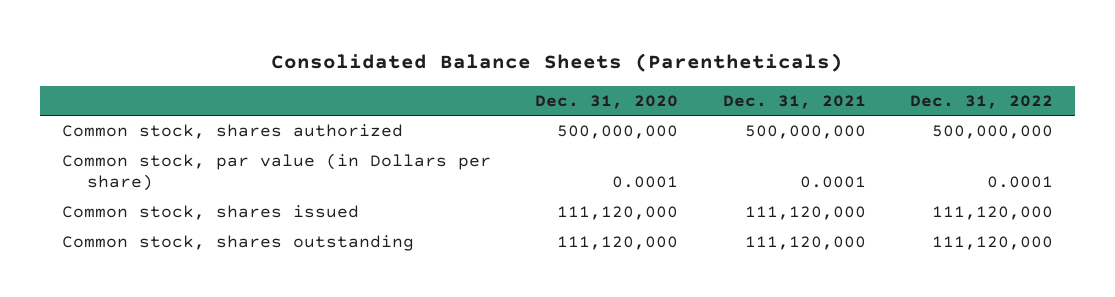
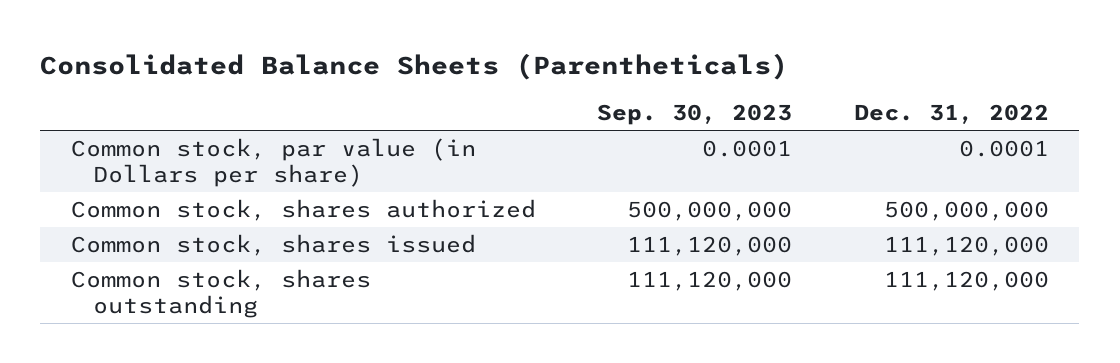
- | Dec. 31, 2020 | Dec. 31, 2021 | Dec. 31, 2022
+ | Sep. 30, 2023 | Dec. 31, 2022
moved down: Common stock, shares authorized | 500,000,000 | 500,000,000

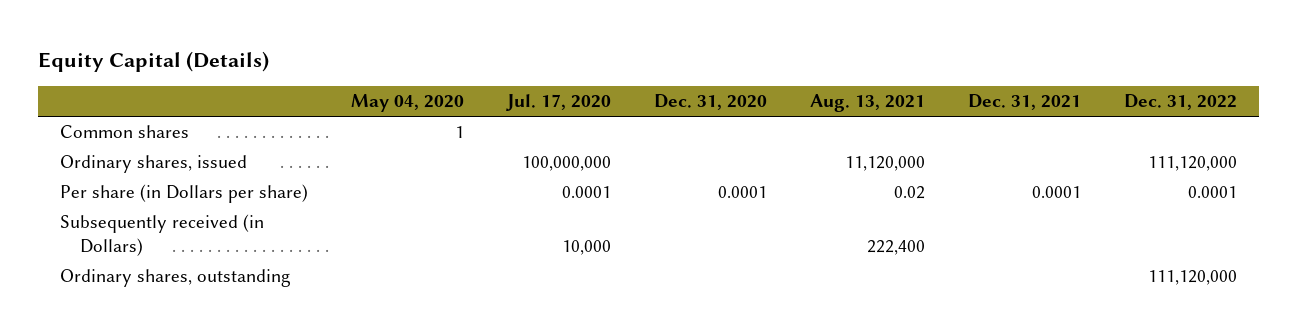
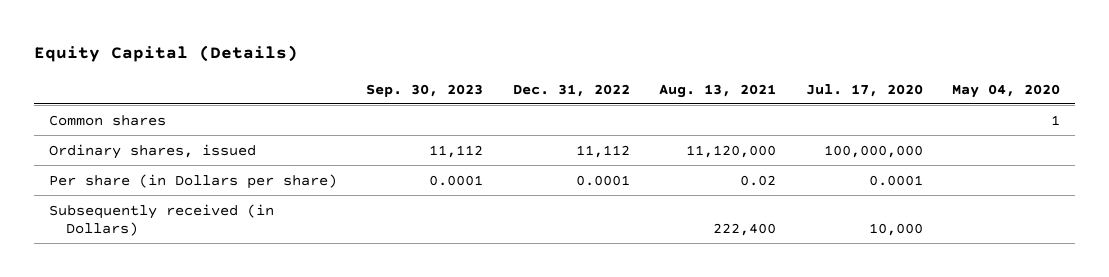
- | May 04, 2020 | Jul. 17, 2020 | Dec. 31, 2020 | Aug. 13, 2021 | Dec. 31, 2021 | Dec. 31, 2022
+ | Sep. 30, 2023 | Dec. 31, 2022 | Aug. 13, 2021 | Jul. 17, 2020 | May 04, 2020
- Ordinary shares, issued | | 100,000,000 | | 11,120,000 | | 111,120,000
+ Ordinary shares, issued | 11,112 | 11,112 | 11,120,000 | 100,000,000 |
- Ordinary shares, outstanding | | | | | | 111,120,000

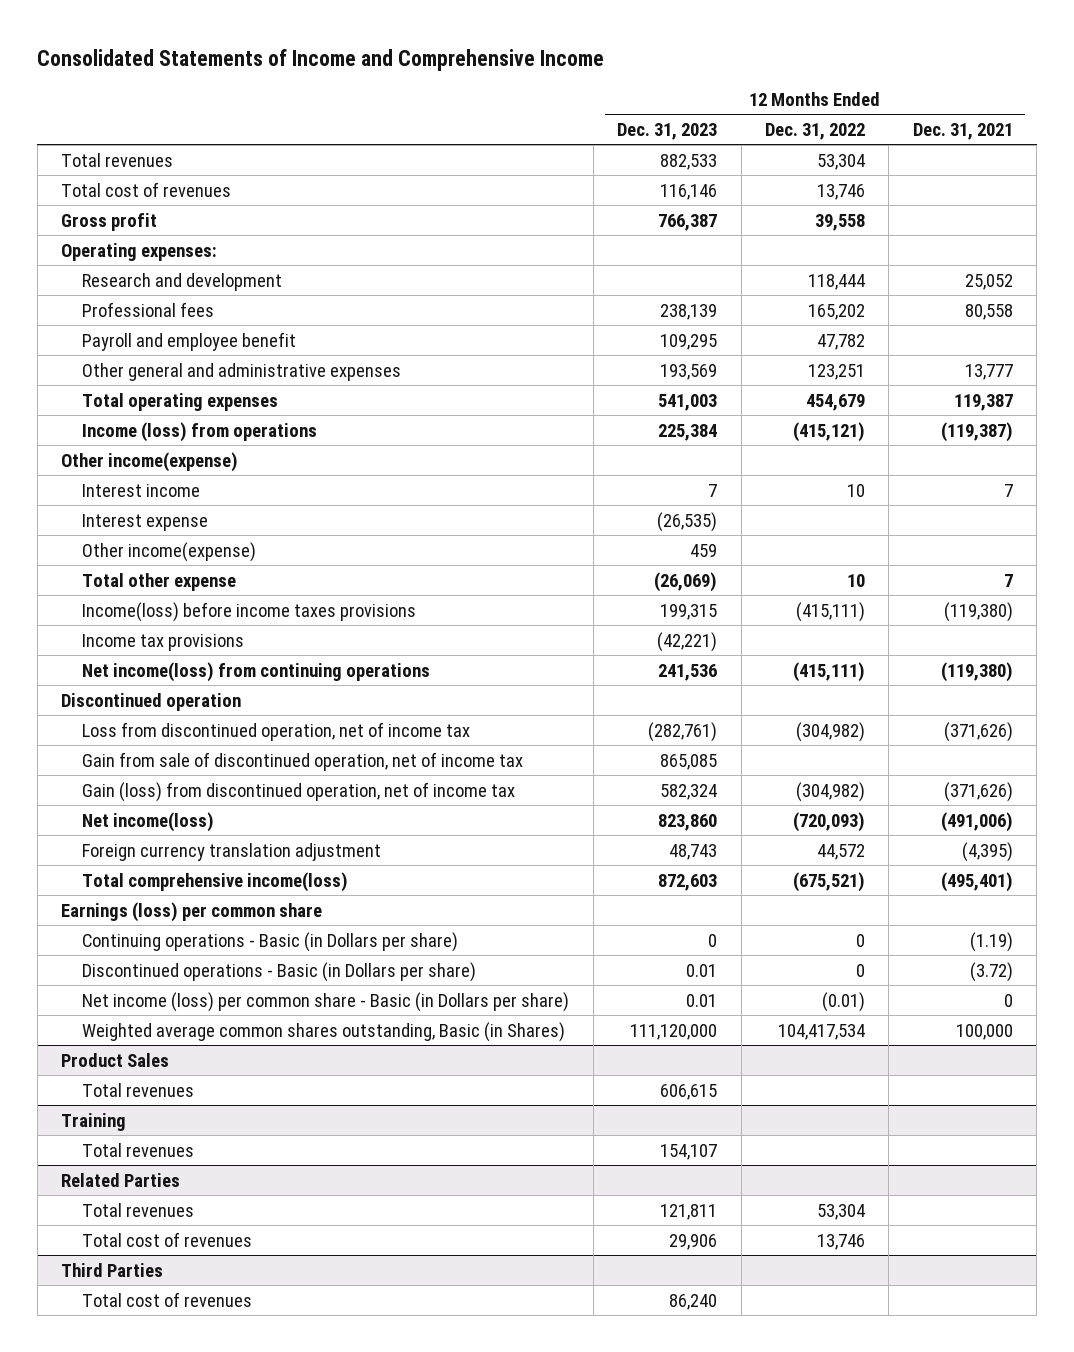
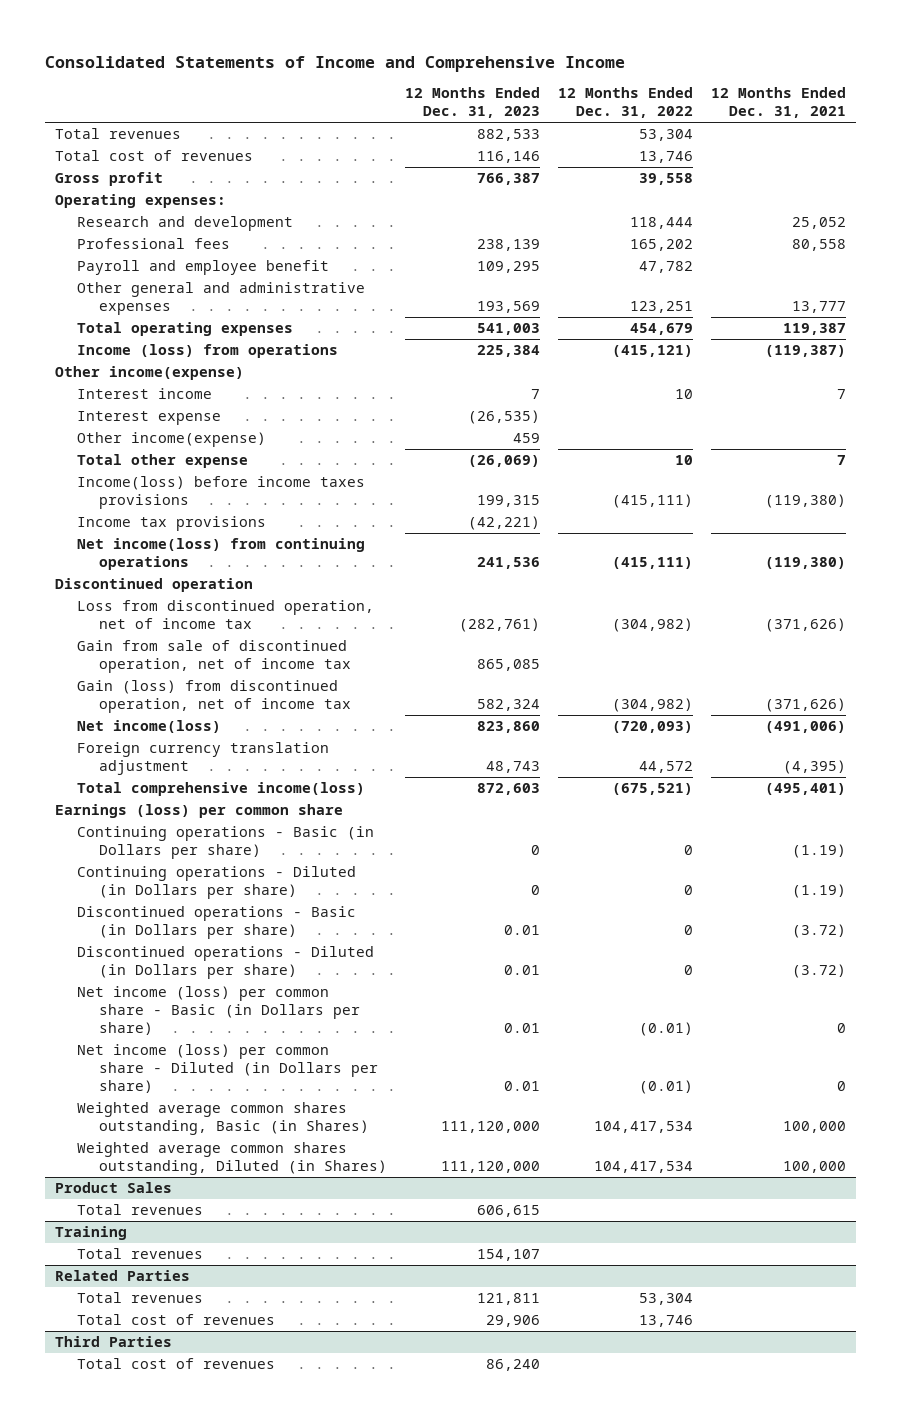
+ Continuing operations - Diluted (in Dollars per share) | 0 | 0 | (1.19)
+ Discontinued operations - Diluted (in Dollars per share) | 0.01 | 0 | (3.72)
+ Net income (loss) per common share - Diluted (in Dollars per share) | 0.01 | (0.01) | 0
+ Weighted average common shares outstanding, Diluted (in Shares) | 111,120,000 | 104,417,534 | 100,000

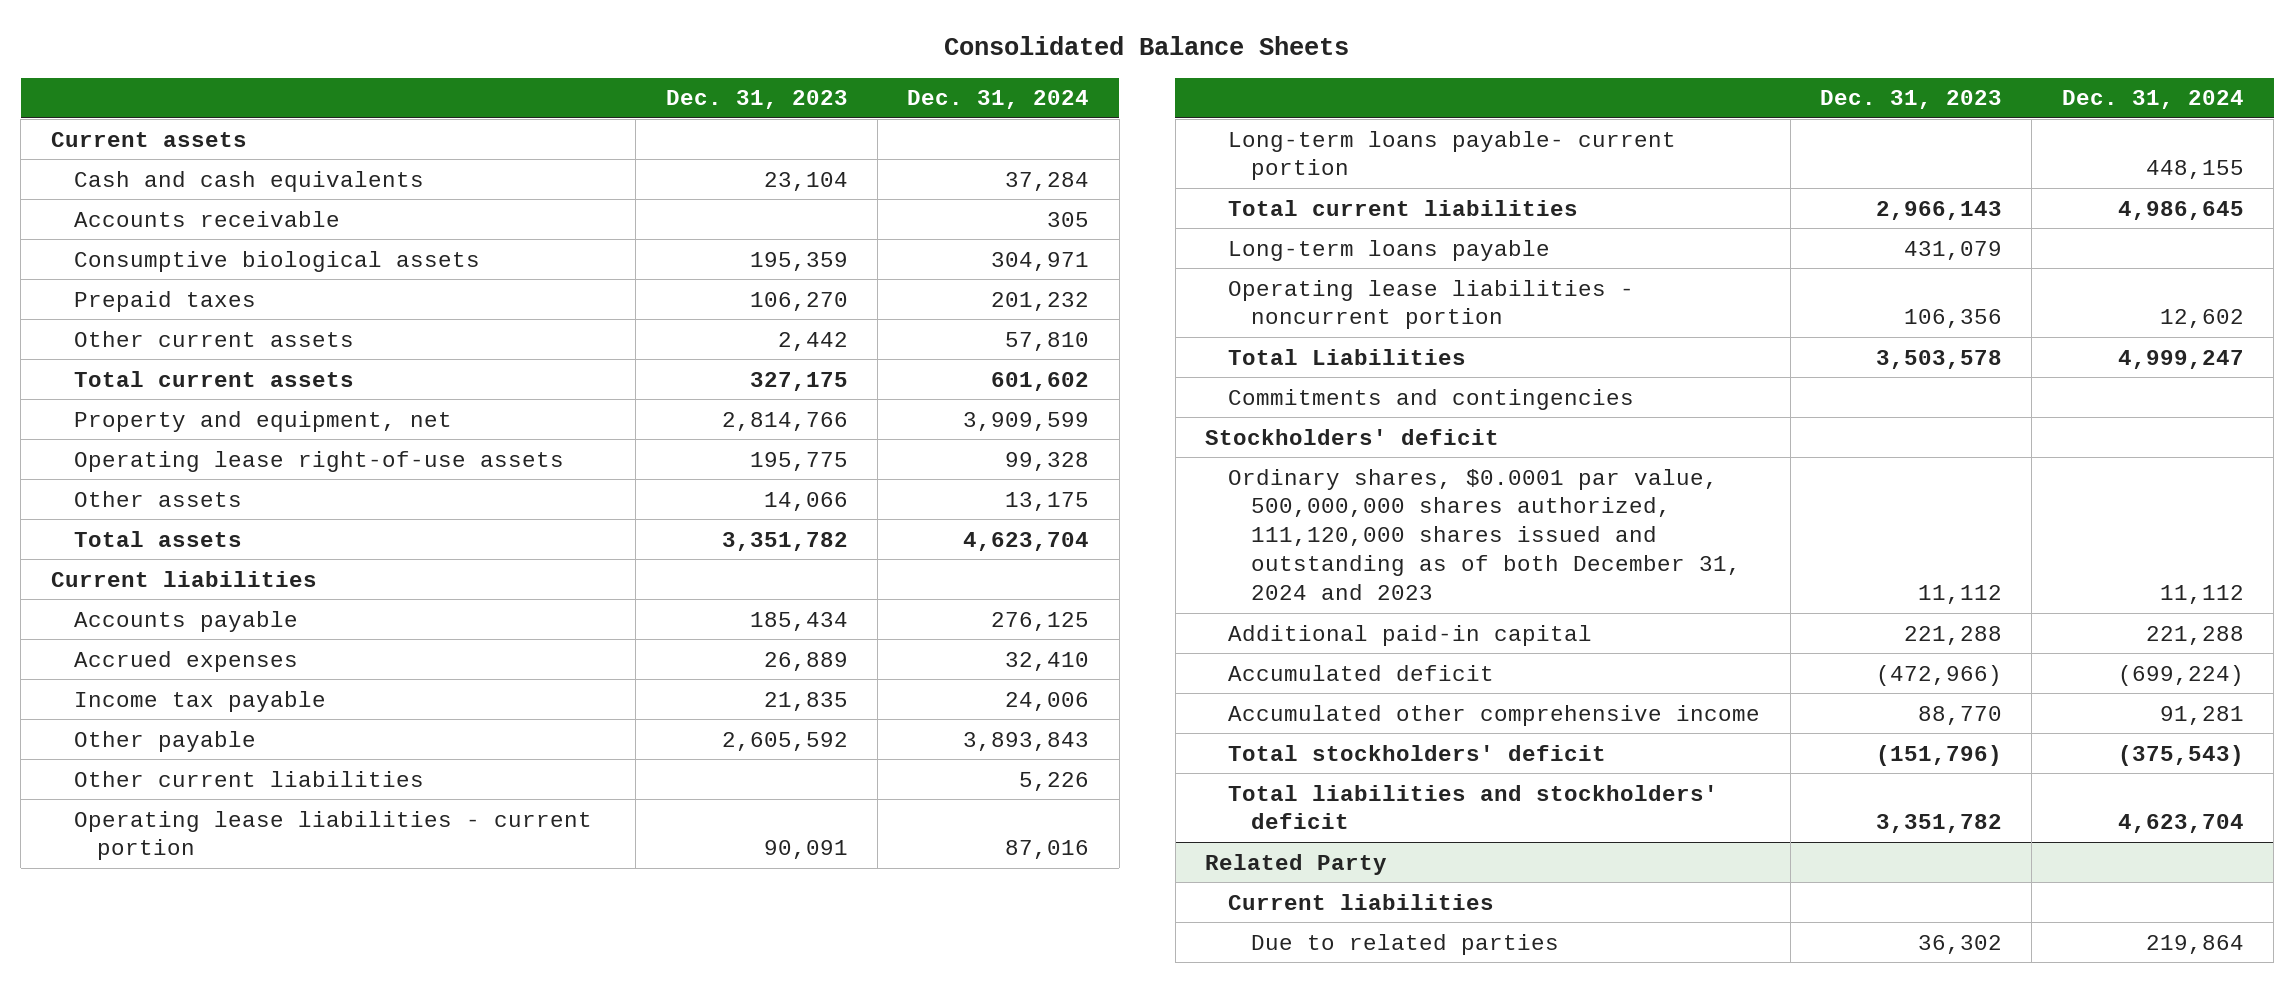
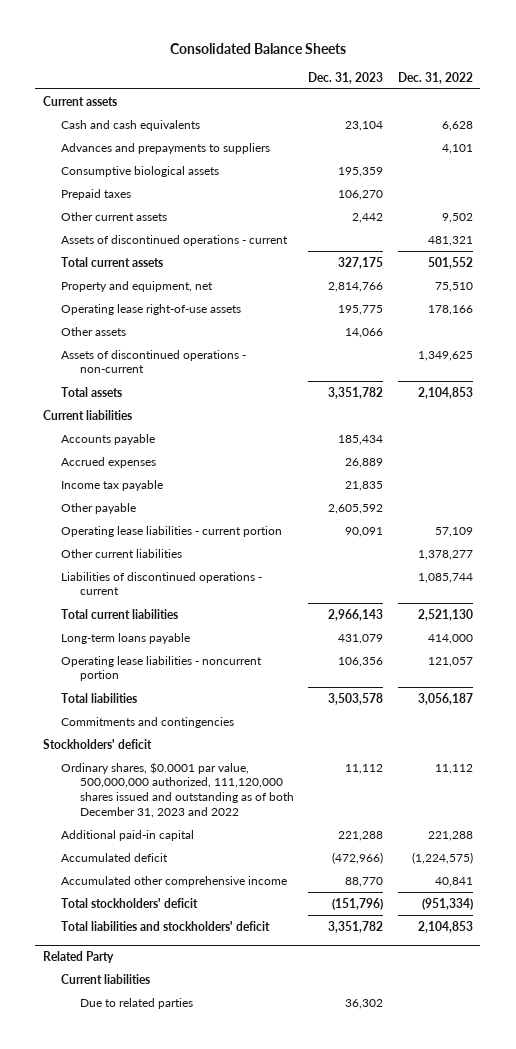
- | Dec. 31, 2023 | Dec. 31, 2024
+ | Dec. 31, 2023 | Dec. 31, 2022
- Accounts receivable | | 305
+ Advances and prepayments to suppliers | | 4,101
+ Assets of discontinued operations - current | | 481,321
+ Assets of discontinued operations - non-current | | 1,349,625
- Long-term loans payable- current portion | | 448,155
moved down: Other current liabilities | | 1,378,277
+ Liabilities of discontinued operations - current | | 1,085,744
- Total Liabilities | 3,503,578 | 4,999,247
+ Total liabilities | 3,503,578 | 3,056,187
- Ordinary shares, $0.0001 par value, 500,000,000 shares authorized, 111,120,000 shares issued and outstanding as of both December 31, 2024 and 2023 | 11,112 | 11,112
+ Ordinary shares, $0.0001 par value, 500,000,000 authorized, 111,120,000 shares issued and outstanding as of both December 31, 2023 and 2022 | 11,112 | 11,112

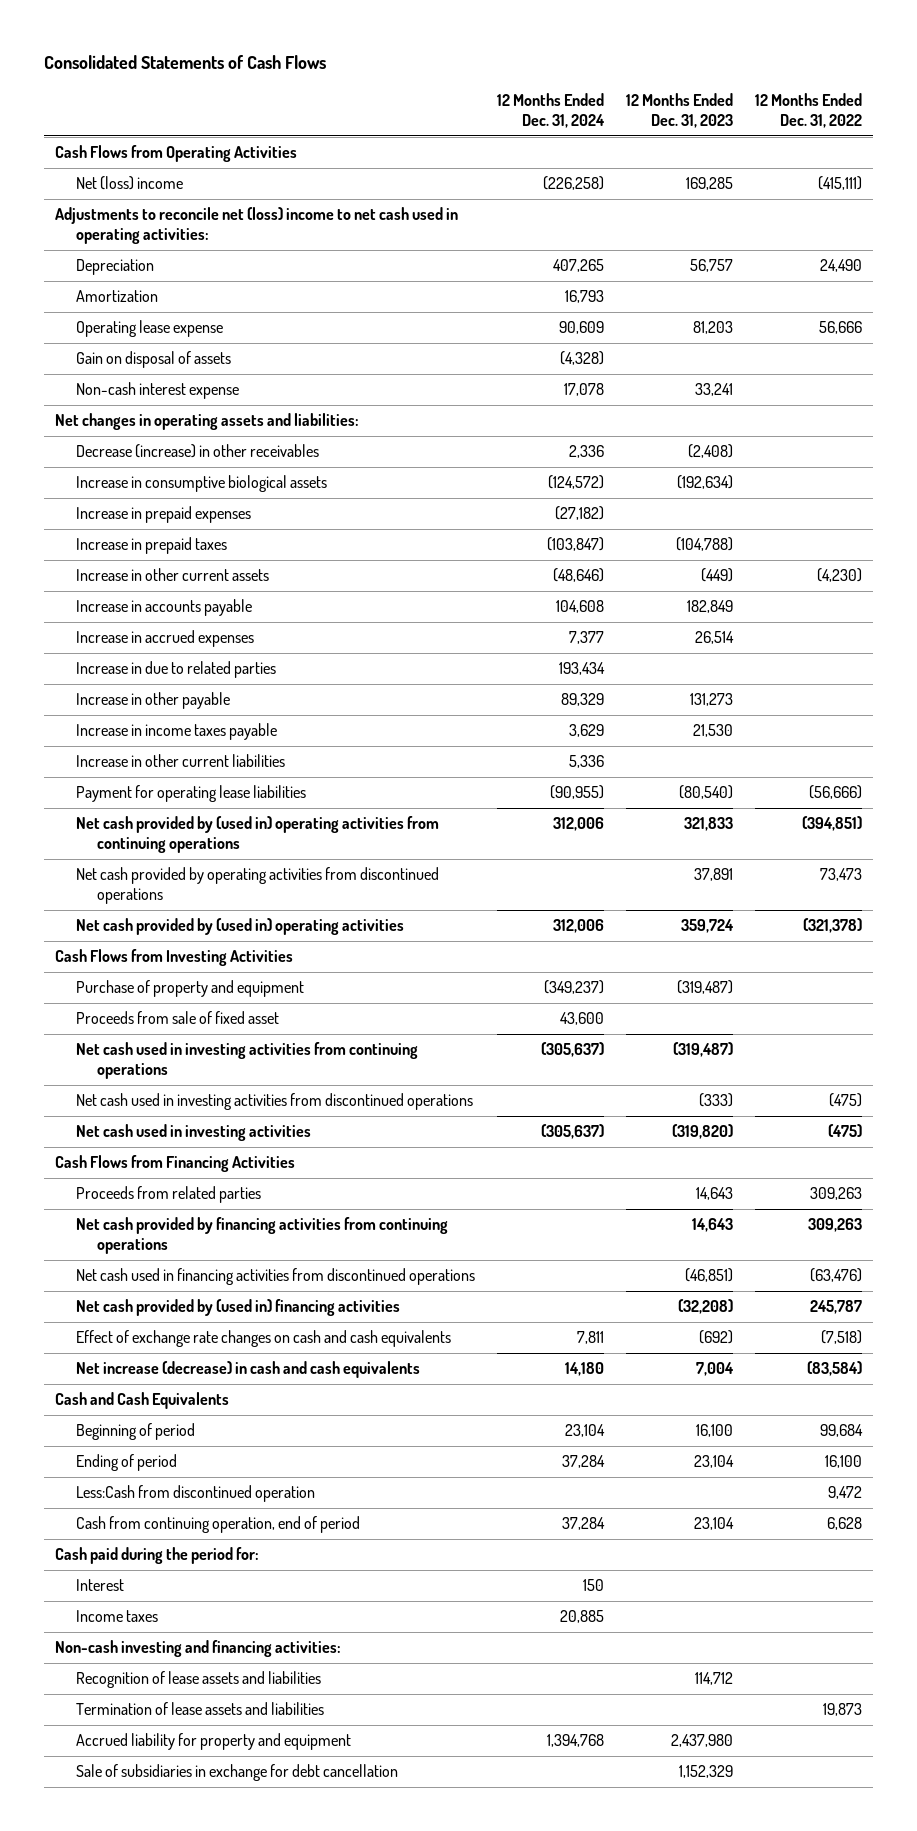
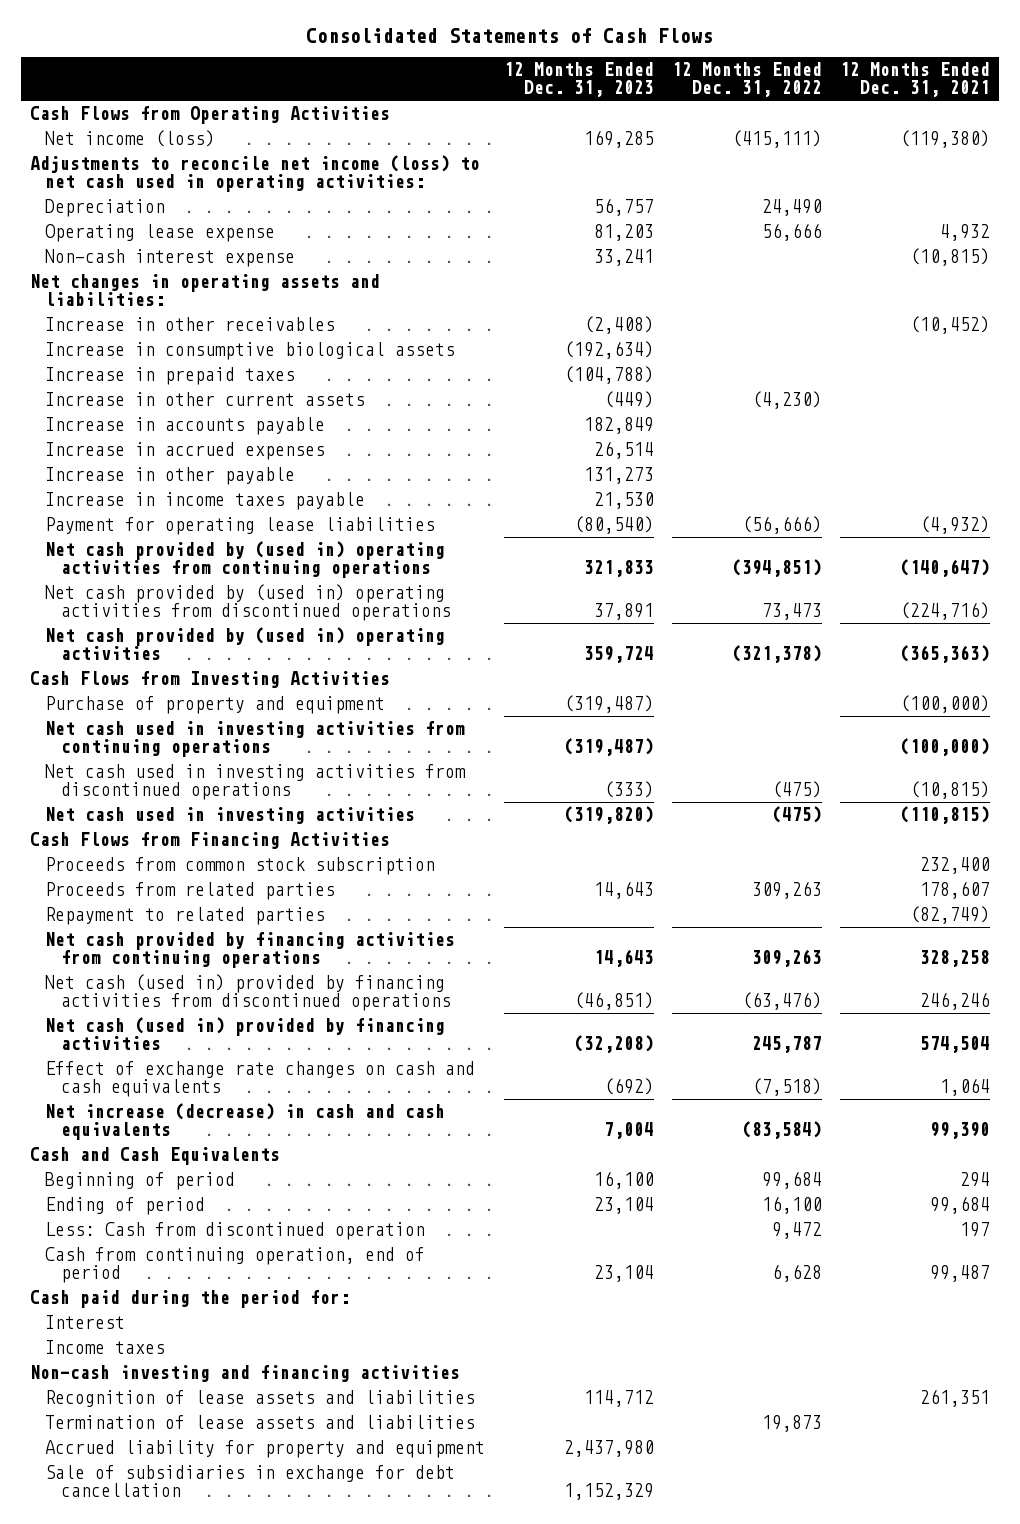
- | 12 Months Ended Dec. 31, 2024 | 12 Months Ended Dec. 31, 2023 | 12 Months Ended Dec. 31, 2022
+ | 12 Months Ended Dec. 31, 2023 | 12 Months Ended Dec. 31, 2022 | 12 Months Ended Dec. 31, 2021
- Net (loss) income | (226,258) | 169,285 | (415,111)
- Adjustments to reconcile net (loss) income to net cash used in operating activities:
+ Net income (loss) | 169,285 | (415,111) | (119,380)
+ Adjustments to reconcile net income (loss) to net cash used in operating activities:
- Amortization | 16,793 | |
- Gain on disposal of assets | (4,328) | |
- Decrease (increase) in other receivables | 2,336 | (2,408) |
+ Increase in other receivables | (2,408) | | (10,452)
- Increase in prepaid expenses | (27,182) | |
- Increase in due to related parties | 193,434 | |
- Increase in other current liabilities | 5,336 | |
- Net cash provided by operating activities from discontinued operations | | 37,891 | 73,473
+ Net cash provided by (used in) operating activities from discontinued operations | 37,891 | 73,473 | (224,716)
- Proceeds from sale of fixed asset | 43,600 | |
+ Proceeds from common stock subscription | | | 232,400
+ Repayment to related parties | | | (82,749)
- Net cash used in financing activities from discontinued operations | | (46,851) | (63,476)
- Net cash provided by (used in) financing activities | | (32,208) | 245,787
+ Net cash (used in) provided by financing activities from discontinued operations | (46,851) | (63,476) | 246,246
+ Net cash (used in) provided by financing activities | (32,208) | 245,787 | 574,504
- Less:Cash from discontinued operation | | | 9,472
+ Less: Cash from discontinued operation | | 9,472 | 197
- Non-cash investing and financing activities:
+ Non-cash investing and financing activities

